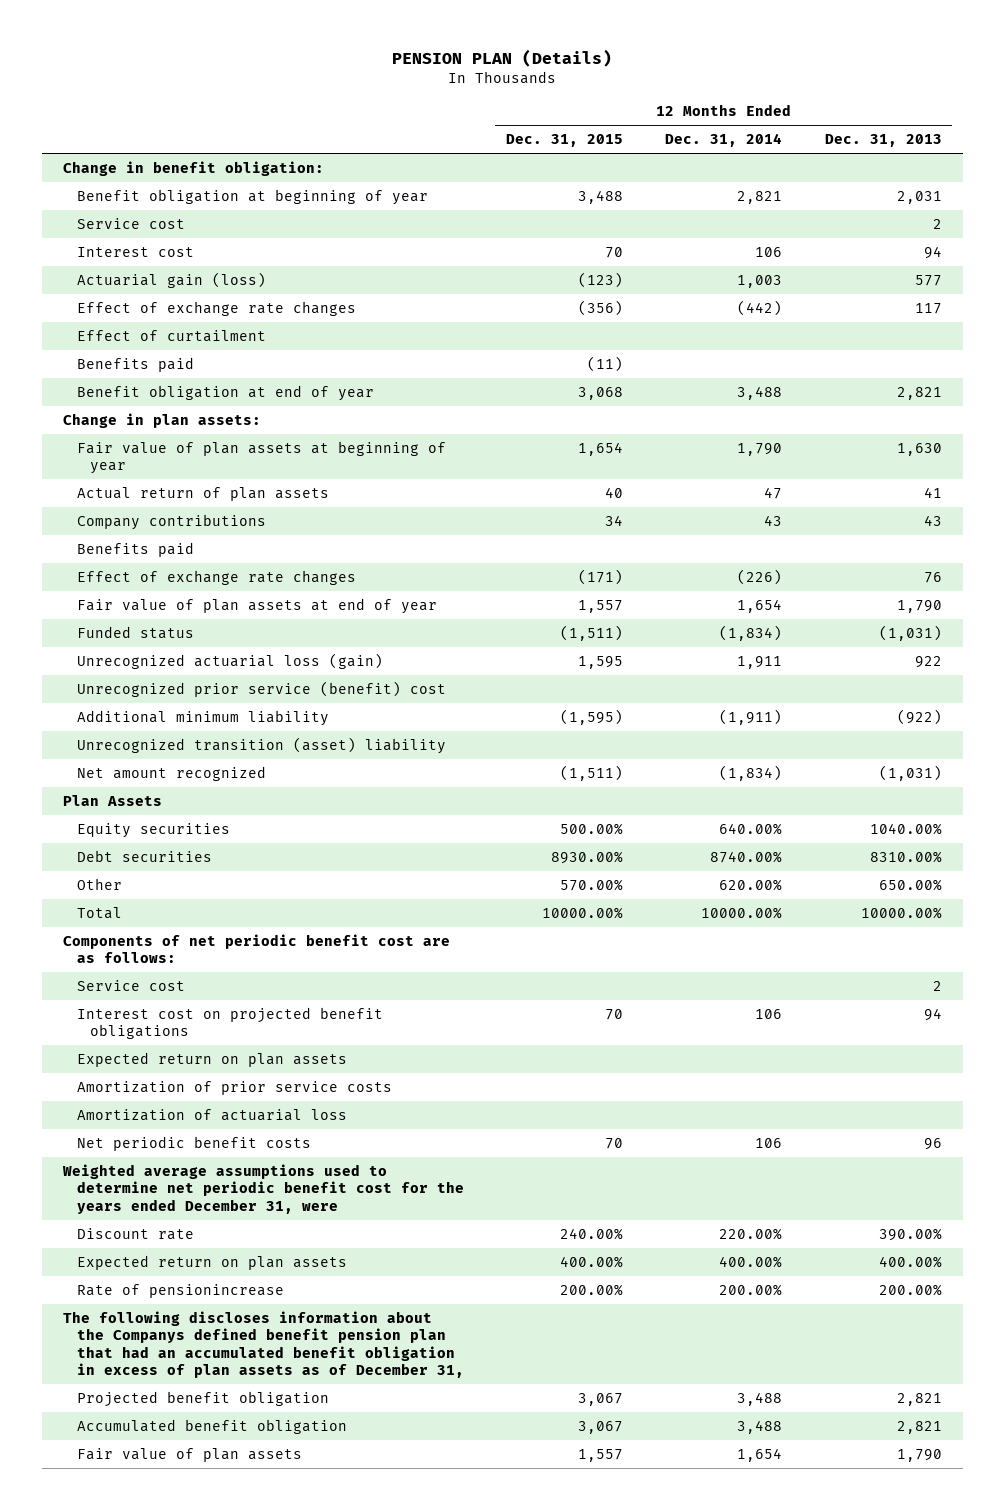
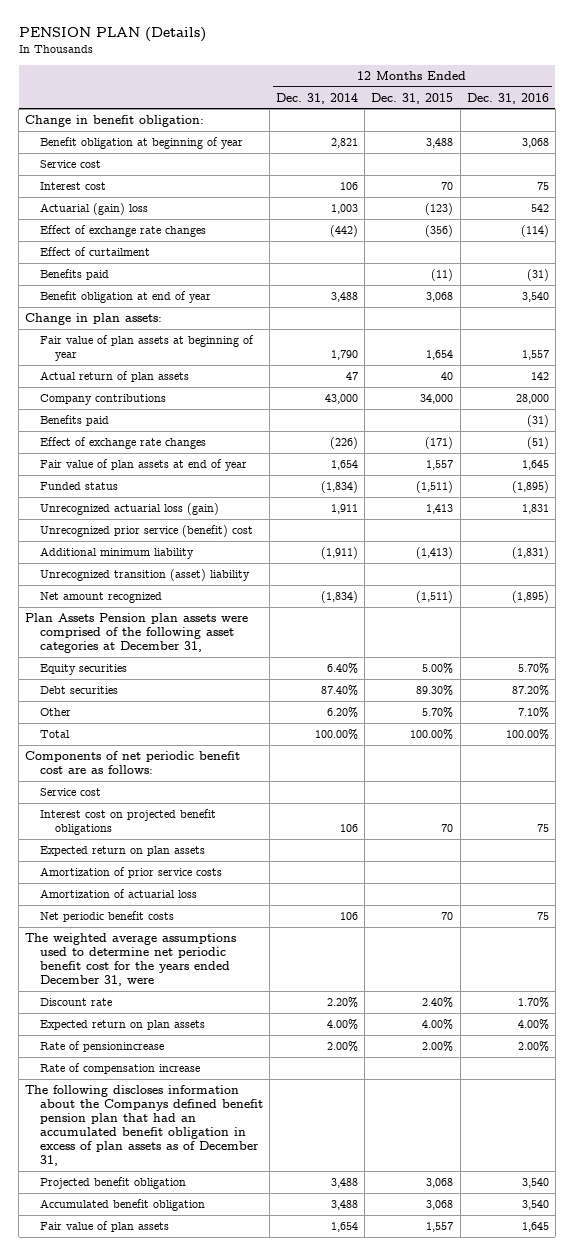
- | 12 Months Ended Dec. 31, 2015 | 12 Months Ended Dec. 31, 2014 | 12 Months Ended Dec. 31, 2013
+ | 12 Months Ended Dec. 31, 2014 | 12 Months Ended Dec. 31, 2015 | 12 Months Ended Dec. 31, 2016
- Actuarial gain (loss) | (123) | 1,003 | 577
+ Actuarial (gain) loss | 1,003 | (123) | 542
- Company contributions | 34 | 43 | 43
+ Company contributions | 43,000 | 34,000 | 28,000
- Unrecognized actuarial loss (gain) | 1,595 | 1,911 | 922
+ Unrecognized actuarial loss (gain) | 1,911 | 1,413 | 1,831
- Additional minimum liability | (1,595) | (1,911) | (922)
+ Additional minimum liability | (1,911) | (1,413) | (1,831)
- Plan Assets
- Equity securities | 500.00% | 640.00% | 1040.00%
- Debt securities | 8930.00% | 8740.00% | 8310.00%
- Other | 570.00% | 620.00% | 650.00%
- Total | 10000.00% | 10000.00% | 10000.00%
+ Plan Assets Pension plan assets were comprised of the following asset categories at December 31,
+ Equity securities | 6.40% | 5.00% | 5.70%
+ Debt securities | 87.40% | 89.30% | 87.20%
+ Other | 6.20% | 5.70% | 7.10%
+ Total | 100.00% | 100.00% | 100.00%
- Weighted average assumptions used to determine net periodic benefit cost for the years ended December 31, were
- Discount rate | 240.00% | 220.00% | 390.00%
- Expected return on plan assets | 400.00% | 400.00% | 400.00%
- Rate of pensionincrease | 200.00% | 200.00% | 200.00%
+ The weighted average assumptions used to determine net periodic benefit cost for the years ended December 31, were
+ Discount rate | 2.20% | 2.40% | 1.70%
+ Expected return on plan assets | 4.00% | 4.00% | 4.00%
+ Rate of pensionincrease | 2.00% | 2.00% | 2.00%
+ Rate of compensation increase
- Projected benefit obligation | 3,067 | 3,488 | 2,821
- Accumulated benefit obligation | 3,067 | 3,488 | 2,821
+ Projected benefit obligation | 3,488 | 3,068 | 3,540
+ Accumulated benefit obligation | 3,488 | 3,068 | 3,540

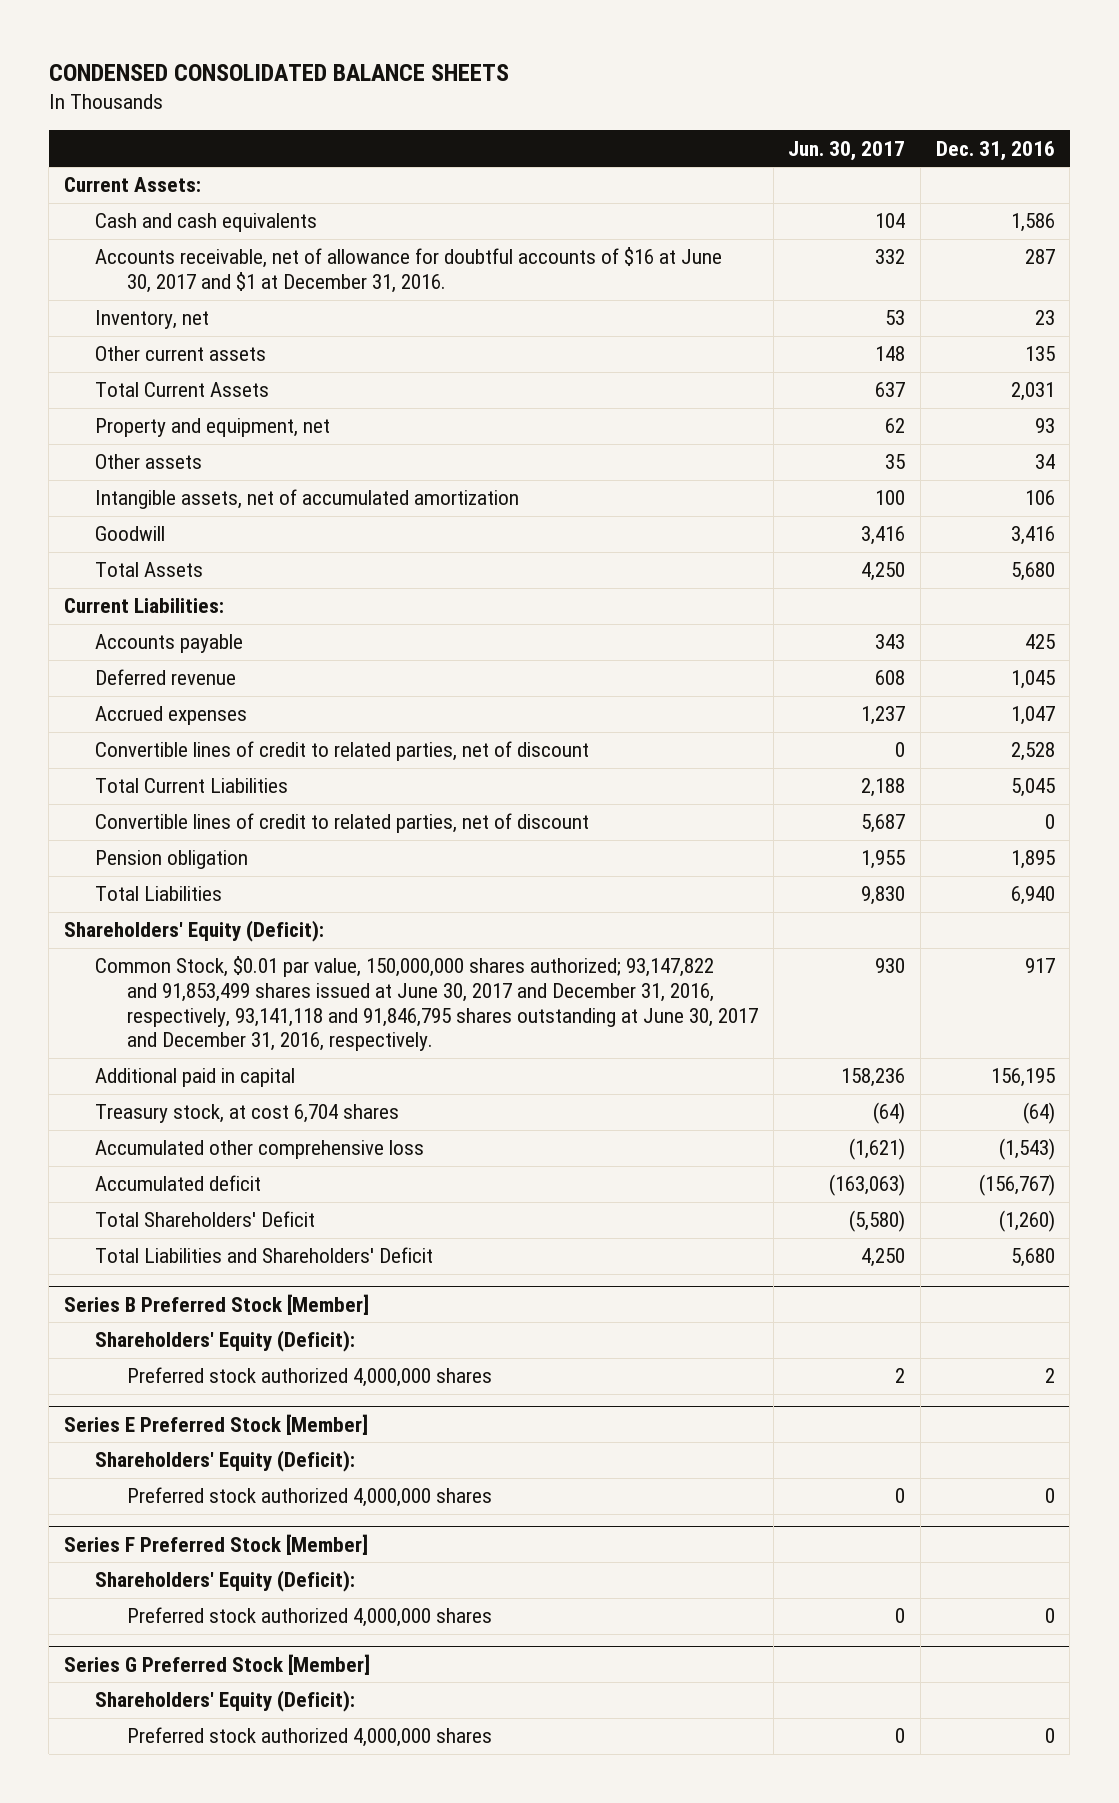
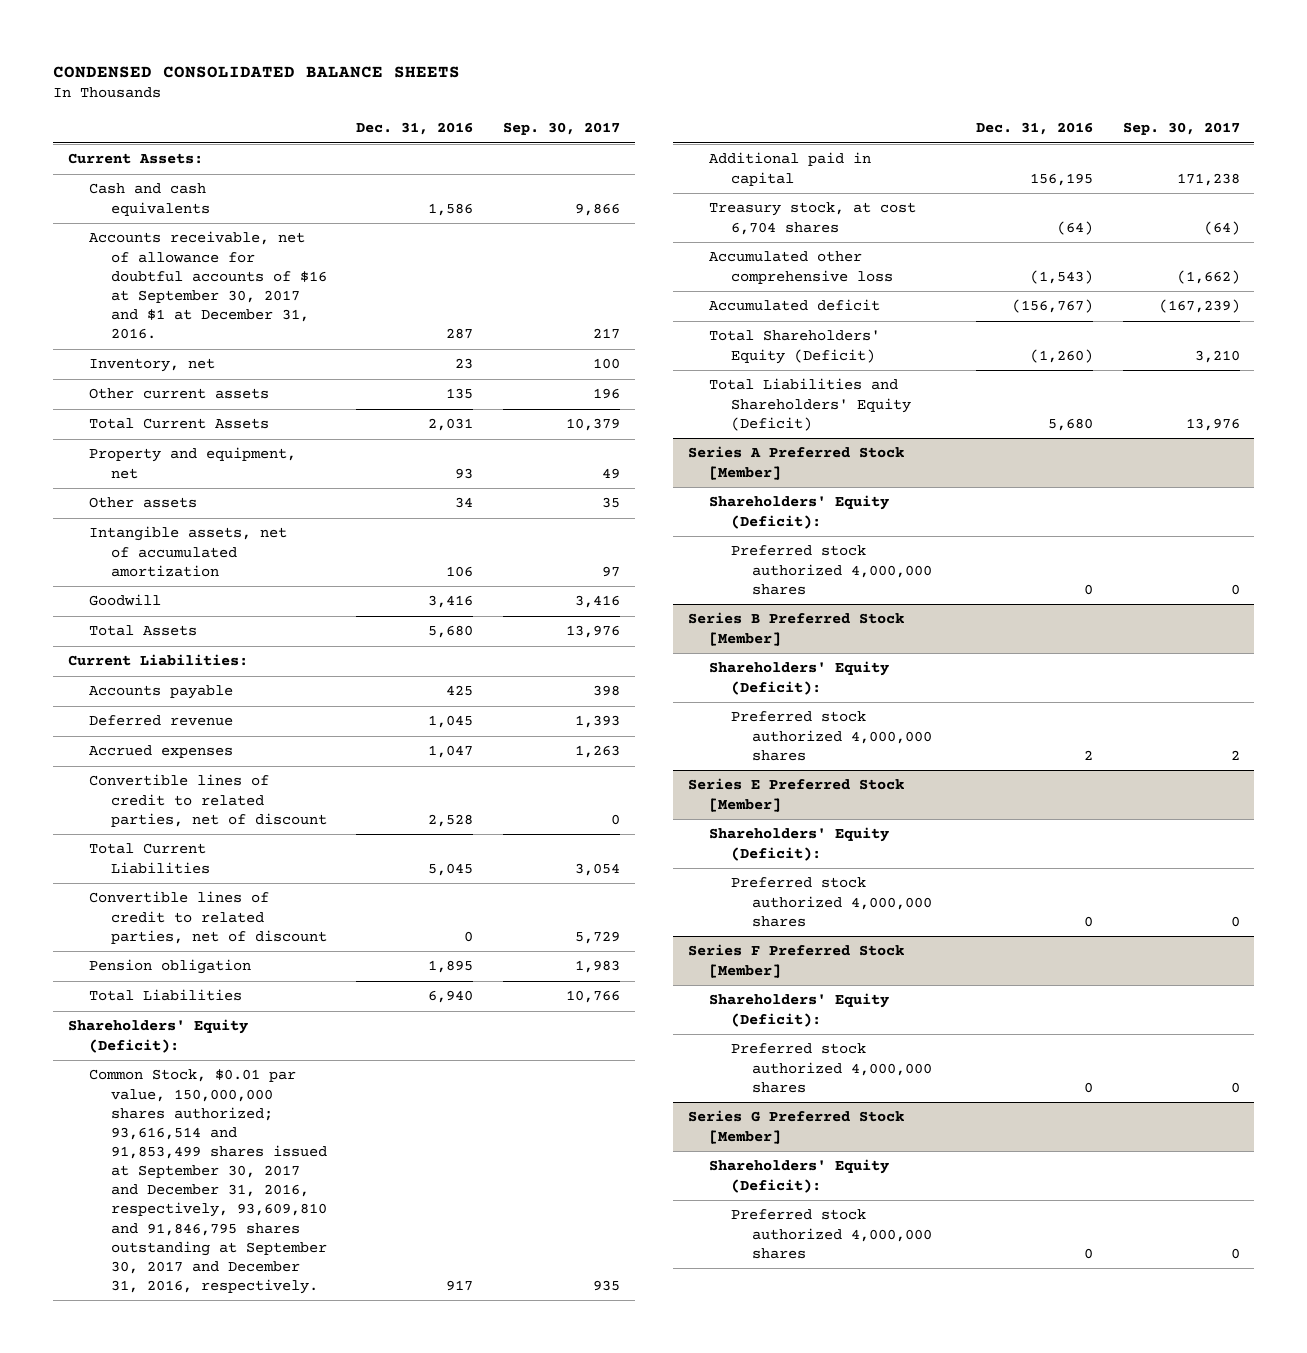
- | Jun. 30, 2017 | Dec. 31, 2016
+ | Dec. 31, 2016 | Sep. 30, 2017
- Accounts receivable, net of allowance for doubtful accounts of $16 at June 30, 2017 and $1 at December 31, 2016. | 332 | 287
+ Accounts receivable, net of allowance for doubtful accounts of $16 at September 30, 2017 and $1 at December 31, 2016. | 287 | 217
- Common Stock, $0.01 par value, 150,000,000 shares authorized; 93,147,822 and 91,853,499 shares issued at June 30, 2017 and December 31, 2016, respectively, 93,141,118 and 91,846,795 shares outstanding at June 30, 2017 and December 31, 2016, respectively. | 930 | 917
+ Common Stock, $0.01 par value, 150,000,000 shares authorized; 93,616,514 and 91,853,499 shares issued at September 30, 2017 and December 31, 2016, respectively, 93,609,810 and 91,846,795 shares outstanding at September 30, 2017 and December 31, 2016, respectively. | 917 | 935
- Total Shareholders' Deficit | (5,580) | (1,260)
- Total Liabilities and Shareholders' Deficit | 4,250 | 5,680
+ Total Shareholders' Equity (Deficit) | (1,260) | 3,210
+ Total Liabilities and Shareholders' Equity (Deficit) | 5,680 | 13,976
+ Series A Preferred Stock [Member]
+ Shareholders' Equity (Deficit):
+ Preferred stock authorized 4,000,000 shares | 0 | 0

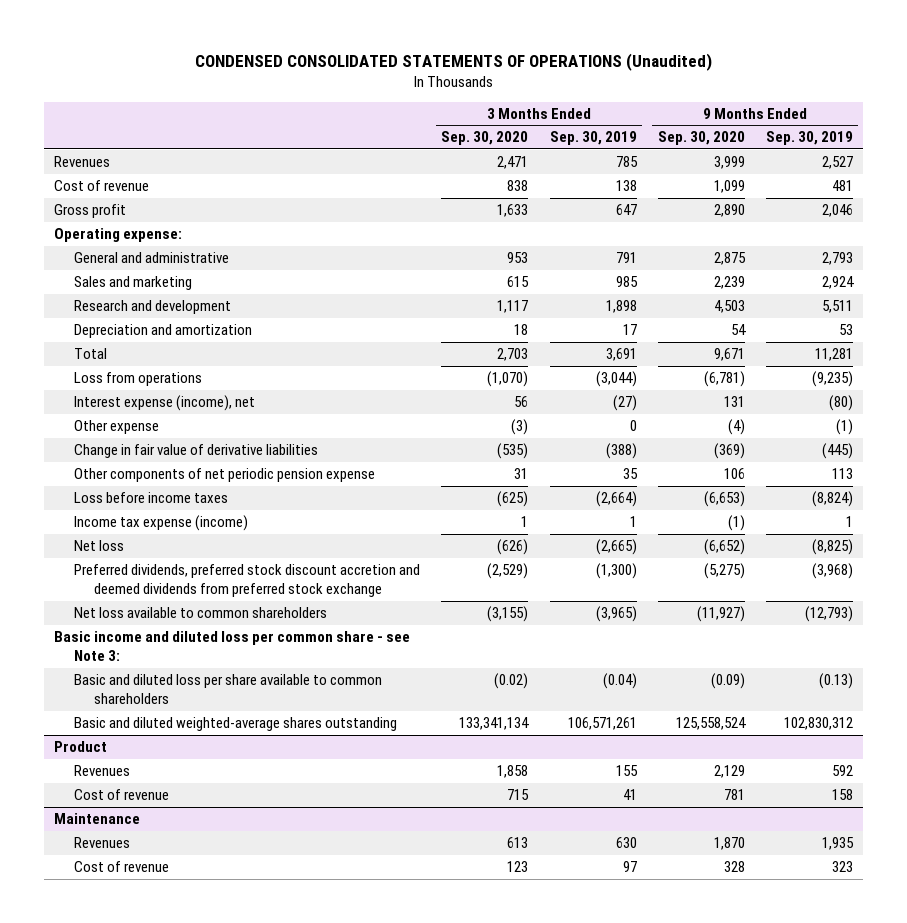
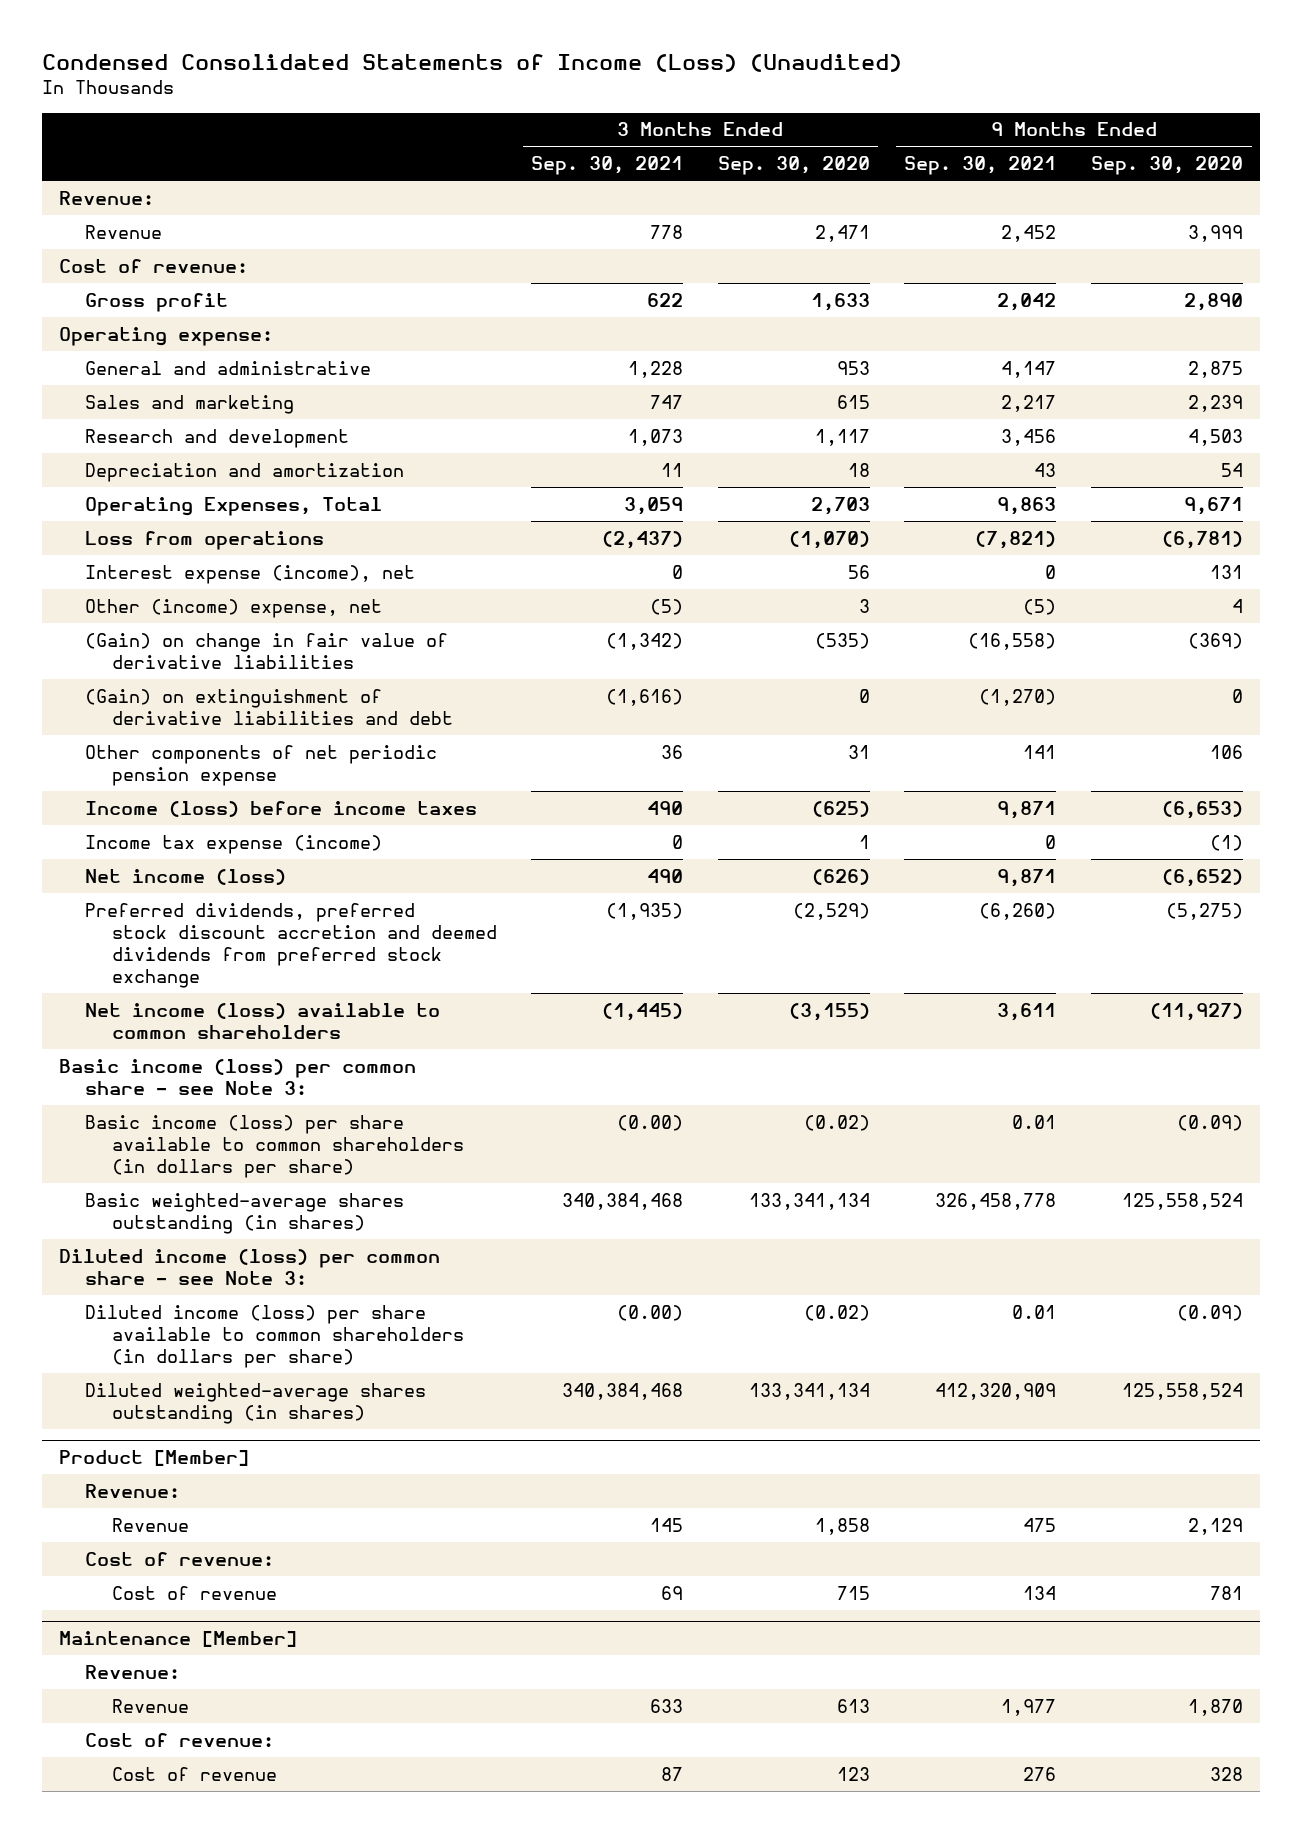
- CONDENSED CONSOLIDATED STATEMENTS OF OPERATIONS (Unaudited)
+ Condensed Consolidated Statements of Income (Loss) (Unaudited)
- | 3 Months Ended Sep. 30, 2020 | 3 Months Ended Sep. 30, 2019 | 9 Months Ended Sep. 30, 2020 | 9 Months Ended Sep. 30, 2019
+ | 3 Months Ended Sep. 30, 2021 | 3 Months Ended Sep. 30, 2020 | 9 Months Ended Sep. 30, 2021 | 9 Months Ended Sep. 30, 2020
- Revenues | 2,471 | 785 | 3,999 | 2,527
- Cost of revenue | 838 | 138 | 1,099 | 481
+ Revenue:
+ Revenue | 778 | 2,471 | 2,452 | 3,999
+ Cost of revenue:
- Total | 2,703 | 3,691 | 9,671 | 11,281
+ Operating Expenses, Total | 3,059 | 2,703 | 9,863 | 9,671
- Other expense | (3) | 0 | (4) | (1)
- Change in fair value of derivative liabilities | (535) | (388) | (369) | (445)
+ Other (income) expense, net | (5) | 3 | (5) | 4
+ (Gain) on change in fair value of derivative liabilities | (1,342) | (535) | (16,558) | (369)
+ (Gain) on extinguishment of derivative liabilities and debt | (1,616) | 0 | (1,270) | 0
- Loss before income taxes | (625) | (2,664) | (6,653) | (8,824)
+ Income (loss) before income taxes | 490 | (625) | 9,871 | (6,653)
- Net loss | (626) | (2,665) | (6,652) | (8,825)
+ Net income (loss) | 490 | (626) | 9,871 | (6,652)
- Net loss available to common shareholders | (3,155) | (3,965) | (11,927) | (12,793)
- Basic income and diluted loss per common share - see Note 3:
- Basic and diluted loss per share available to common shareholders | (0.02) | (0.04) | (0.09) | (0.13)
- Basic and diluted weighted-average shares outstanding | 133,341,134 | 106,571,261 | 125,558,524 | 102,830,312
- Product
- Revenues | 1,858 | 155 | 2,129 | 592
+ Net income (loss) available to common shareholders | (1,445) | (3,155) | 3,611 | (11,927)
+ Basic income (loss) per common share - see Note 3:
+ Basic income (loss) per share available to common shareholders (in dollars per share) | (0.00) | (0.02) | 0.01 | (0.09)
+ Basic weighted-average shares outstanding (in shares) | 340,384,468 | 133,341,134 | 326,458,778 | 125,558,524
+ Diluted income (loss) per common share - see Note 3:
+ Diluted income (loss) per share available to common shareholders (in dollars per share) | (0.00) | (0.02) | 0.01 | (0.09)
+ Diluted weighted-average shares outstanding (in shares) | 340,384,468 | 133,341,134 | 412,320,909 | 125,558,524
+ Product [Member]
+ Revenue:
+ Revenue | 145 | 1,858 | 475 | 2,129
+ Cost of revenue:
- Maintenance
- Revenues | 613 | 630 | 1,870 | 1,935
+ Maintenance [Member]
+ Revenue:
+ Revenue | 633 | 613 | 1,977 | 1,870
+ Cost of revenue:

